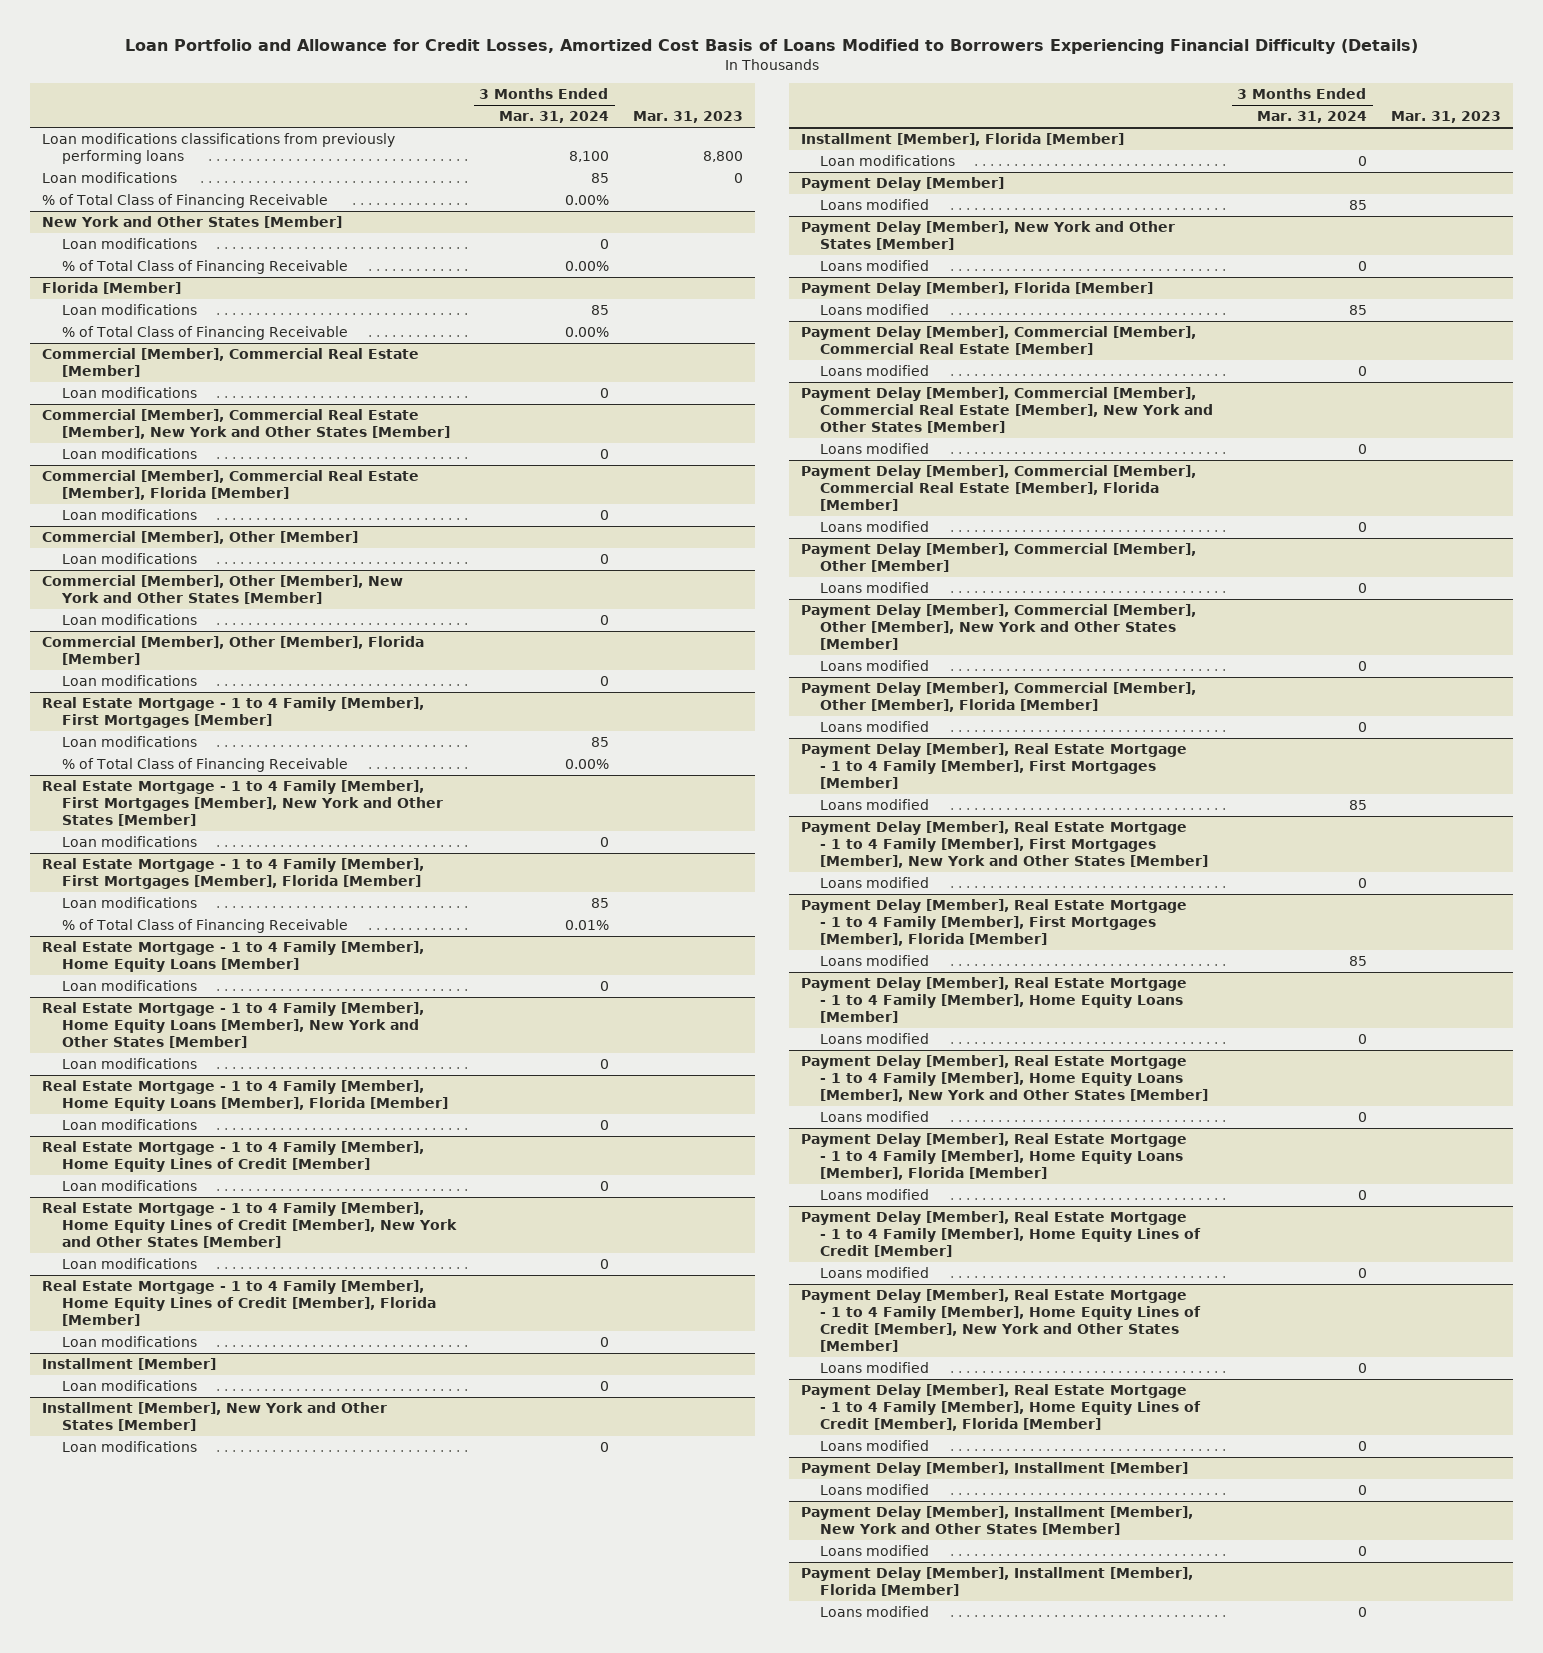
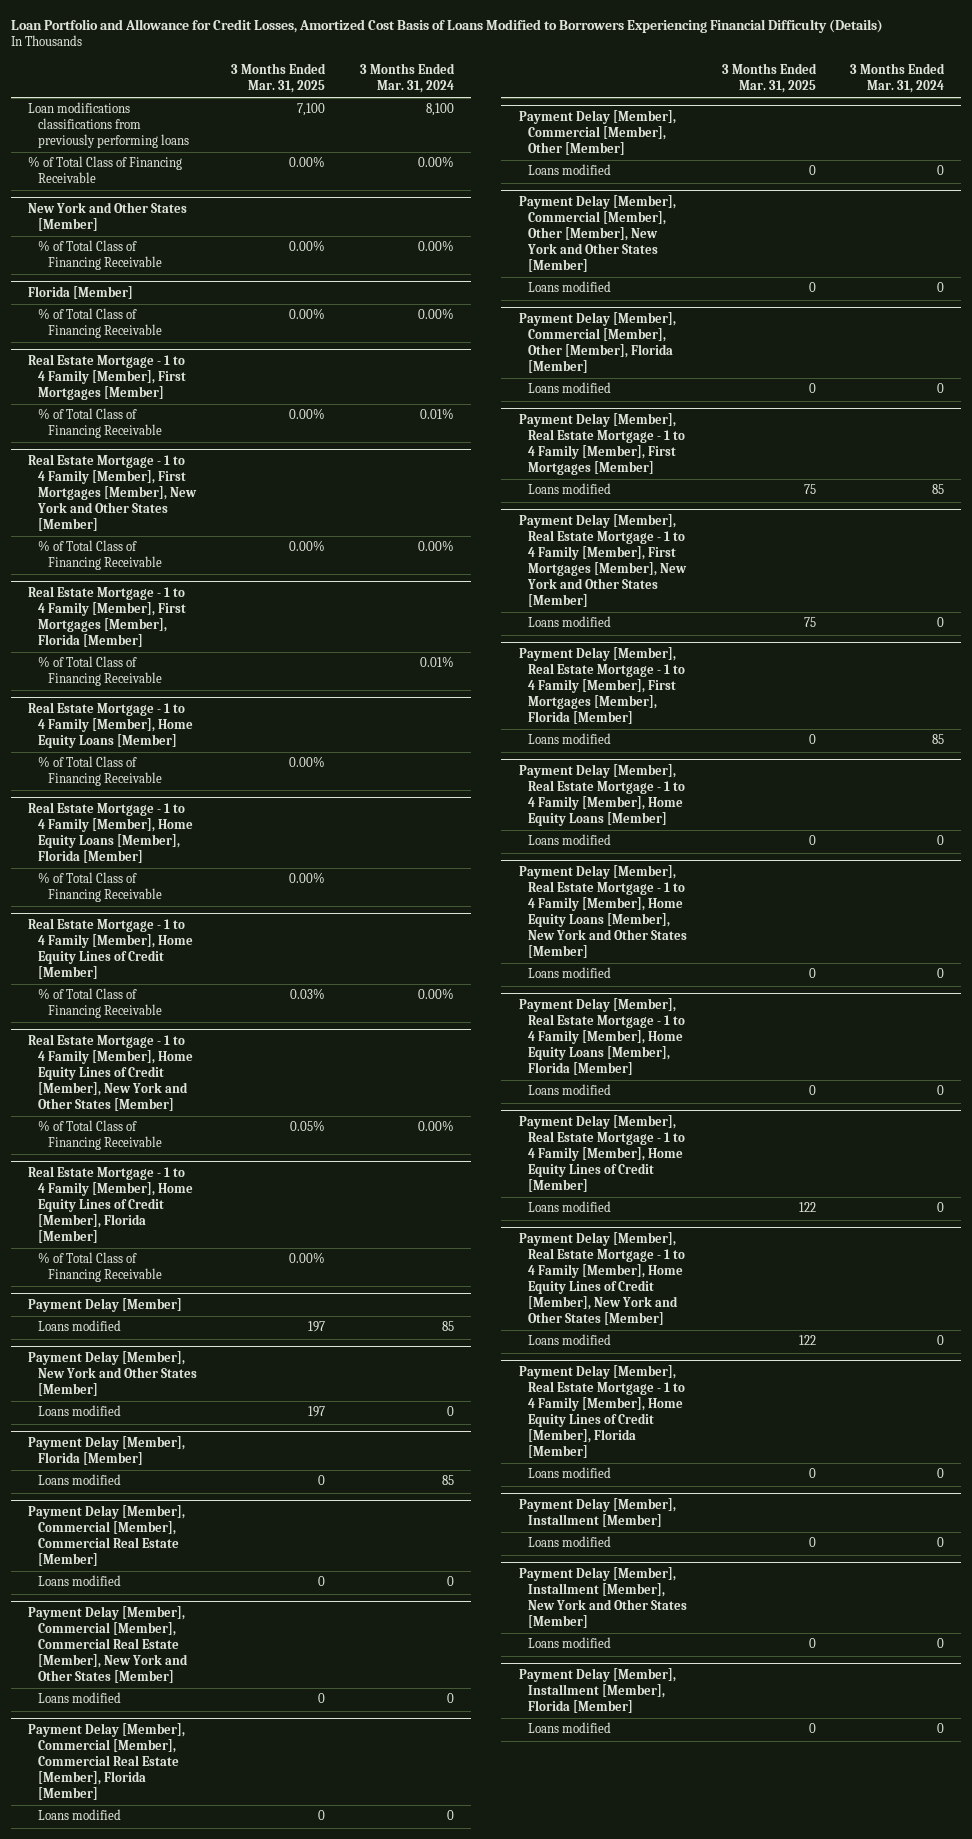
- | 3 Months Ended Mar. 31, 2024 | Mar. 31, 2023
+ | 3 Months Ended Mar. 31, 2025 | 3 Months Ended Mar. 31, 2024
- Loan modifications | 85 | 0
@ New York and Other States [Member]
- Loan modifications | 0 |
@ Florida [Member]
- Loan modifications | 85 |
- Commercial [Member], Commercial Real Estate [Member]
- Loan modifications | 0 |
- Commercial [Member], Commercial Real Estate [Member], New York and Other States [Member]
- Loan modifications | 0 |
- Commercial [Member], Commercial Real Estate [Member], Florida [Member]
- Loan modifications | 0 |
- Commercial [Member], Other [Member]
- Loan modifications | 0 |
- Commercial [Member], Other [Member], New York and Other States [Member]
- Loan modifications | 0 |
- Commercial [Member], Other [Member], Florida [Member]
- Loan modifications | 0 |
@ Real Estate Mortgage - 1 to 4 Family [Member], First Mortgages [Member]
- Loan modifications | 85 |
- % of Total Class of Financing Receivable | 0.00% |
+ % of Total Class of Financing Receivable | 0.00% | 0.01%
@ Real Estate Mortgage - 1 to 4 Family [Member], First Mortgages [Member], New York and Other States [Member]
- Loan modifications | 0 |
+ % of Total Class of Financing Receivable | 0.00% | 0.00%
@ Real Estate Mortgage - 1 to 4 Family [Member], First Mortgages [Member], Florida [Member]
- Loan modifications | 85 |
@ Real Estate Mortgage - 1 to 4 Family [Member], Home Equity Loans [Member]
- Loan modifications | 0 |
- Real Estate Mortgage - 1 to 4 Family [Member], Home Equity Loans [Member], New York and Other States [Member]
- Loan modifications | 0 |
@ Real Estate Mortgage - 1 to 4 Family [Member], Home Equity Loans [Member]
+ % of Total Class of Financing Receivable | 0.00% |
@ Real Estate Mortgage - 1 to 4 Family [Member], Home Equity Loans [Member], Florida [Member]
- Loan modifications | 0 |
+ % of Total Class of Financing Receivable | 0.00% |
@ Real Estate Mortgage - 1 to 4 Family [Member], Home Equity Lines of Credit [Member]
- Loan modifications | 0 |
+ % of Total Class of Financing Receivable | 0.03% | 0.00%
@ Real Estate Mortgage - 1 to 4 Family [Member], Home Equity Lines of Credit [Member], New York and Other States [Member]
- Loan modifications | 0 |
+ % of Total Class of Financing Receivable | 0.05% | 0.00%
@ Real Estate Mortgage - 1 to 4 Family [Member], Home Equity Lines of Credit [Member], Florida [Member]
- Loan modifications | 0 |
- Installment [Member]
- Loan modifications | 0 |
- Installment [Member], New York and Other States [Member]
- Loan modifications | 0 |
- Installment [Member], Florida [Member]
- Loan modifications | 0 |
@ Real Estate Mortgage - 1 to 4 Family [Member], Home Equity Lines of Credit [Member], Florida [Member]
+ % of Total Class of Financing Receivable | 0.00% |

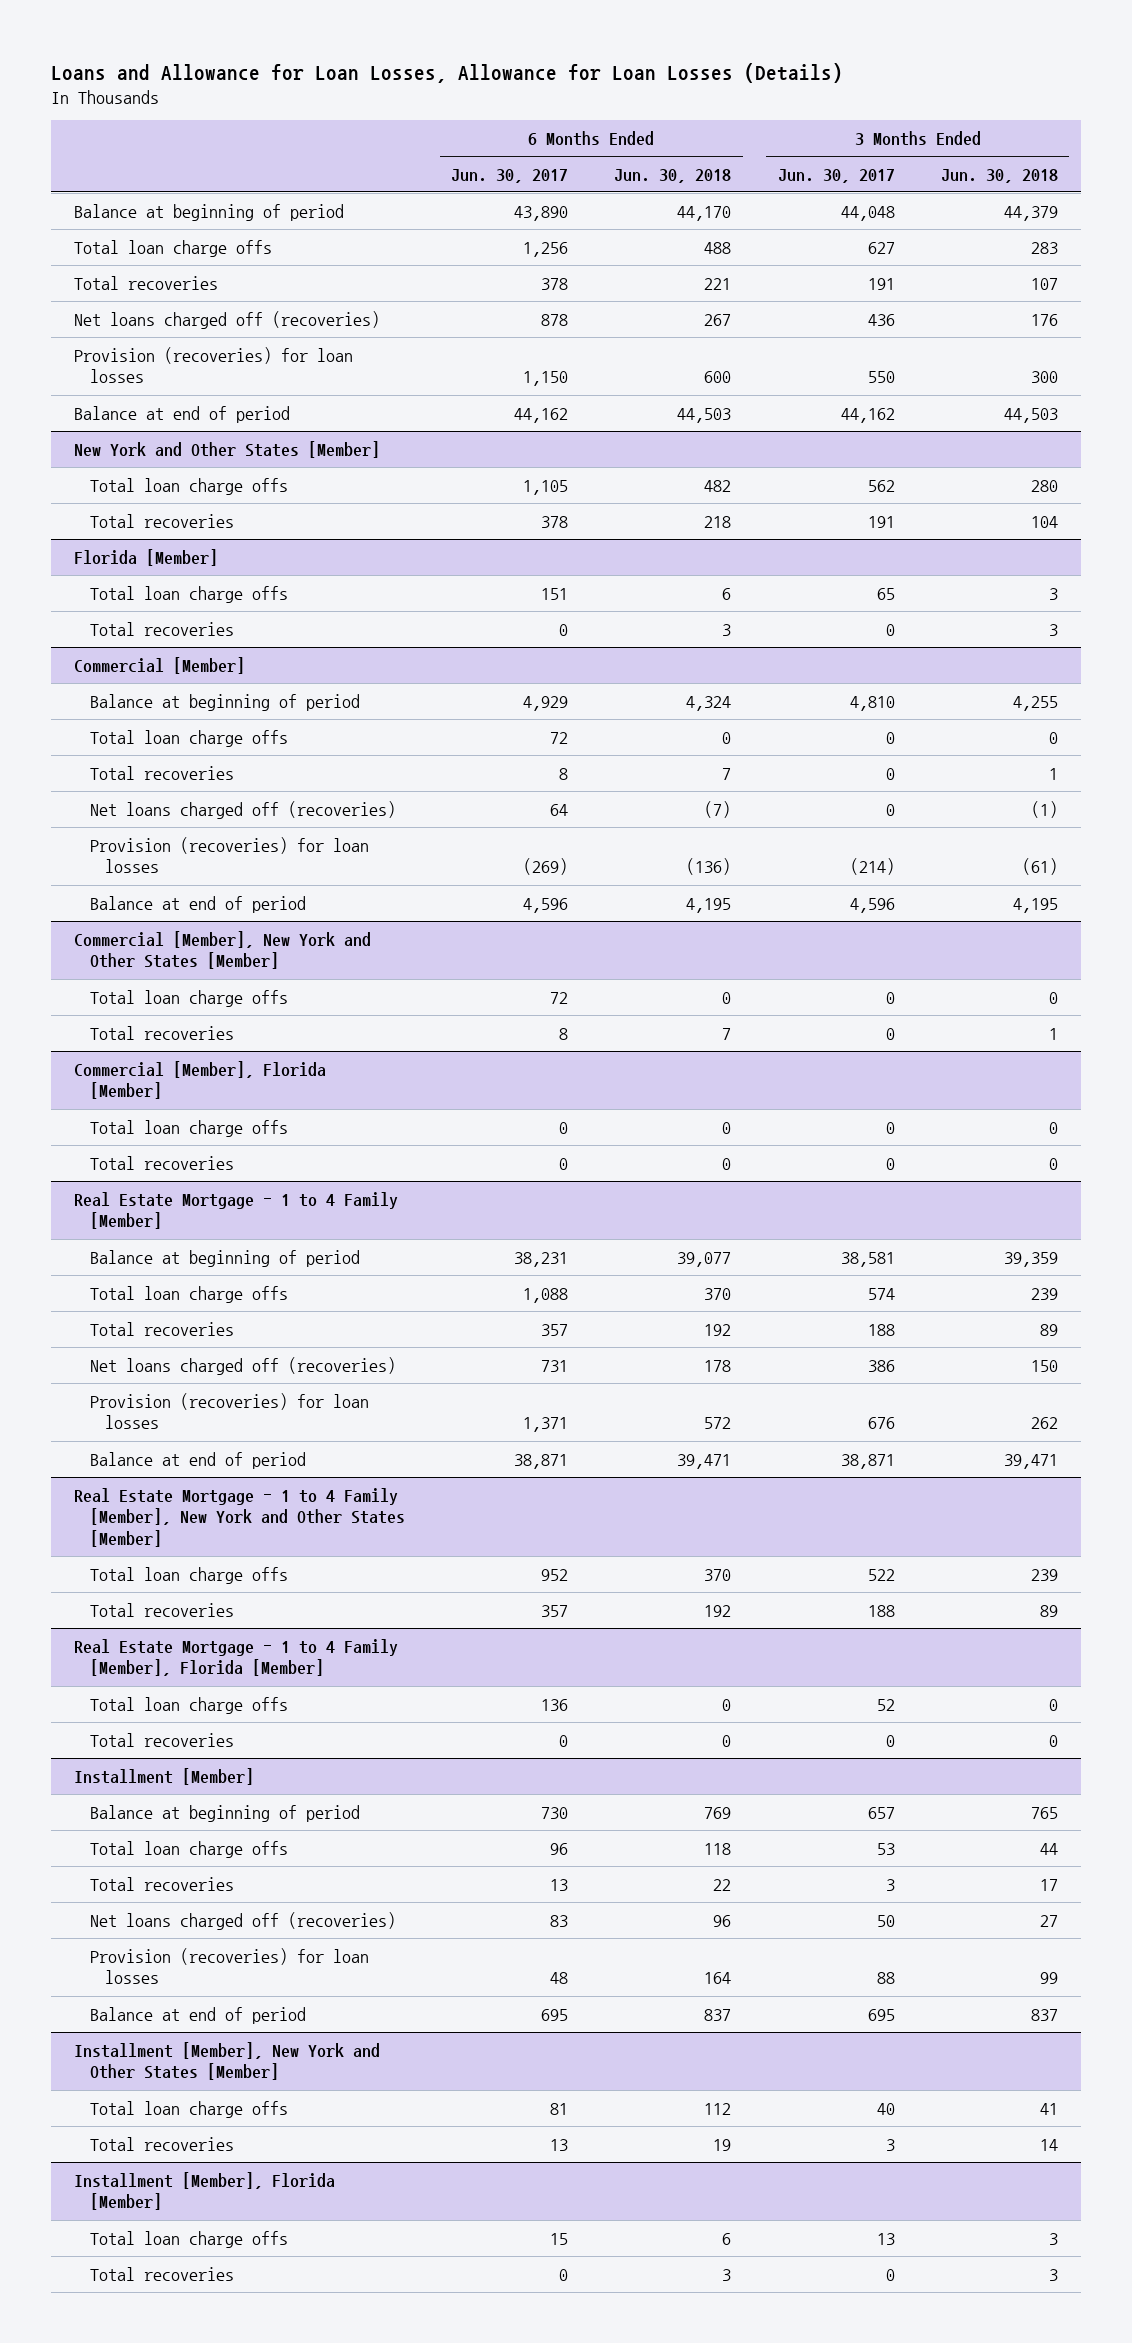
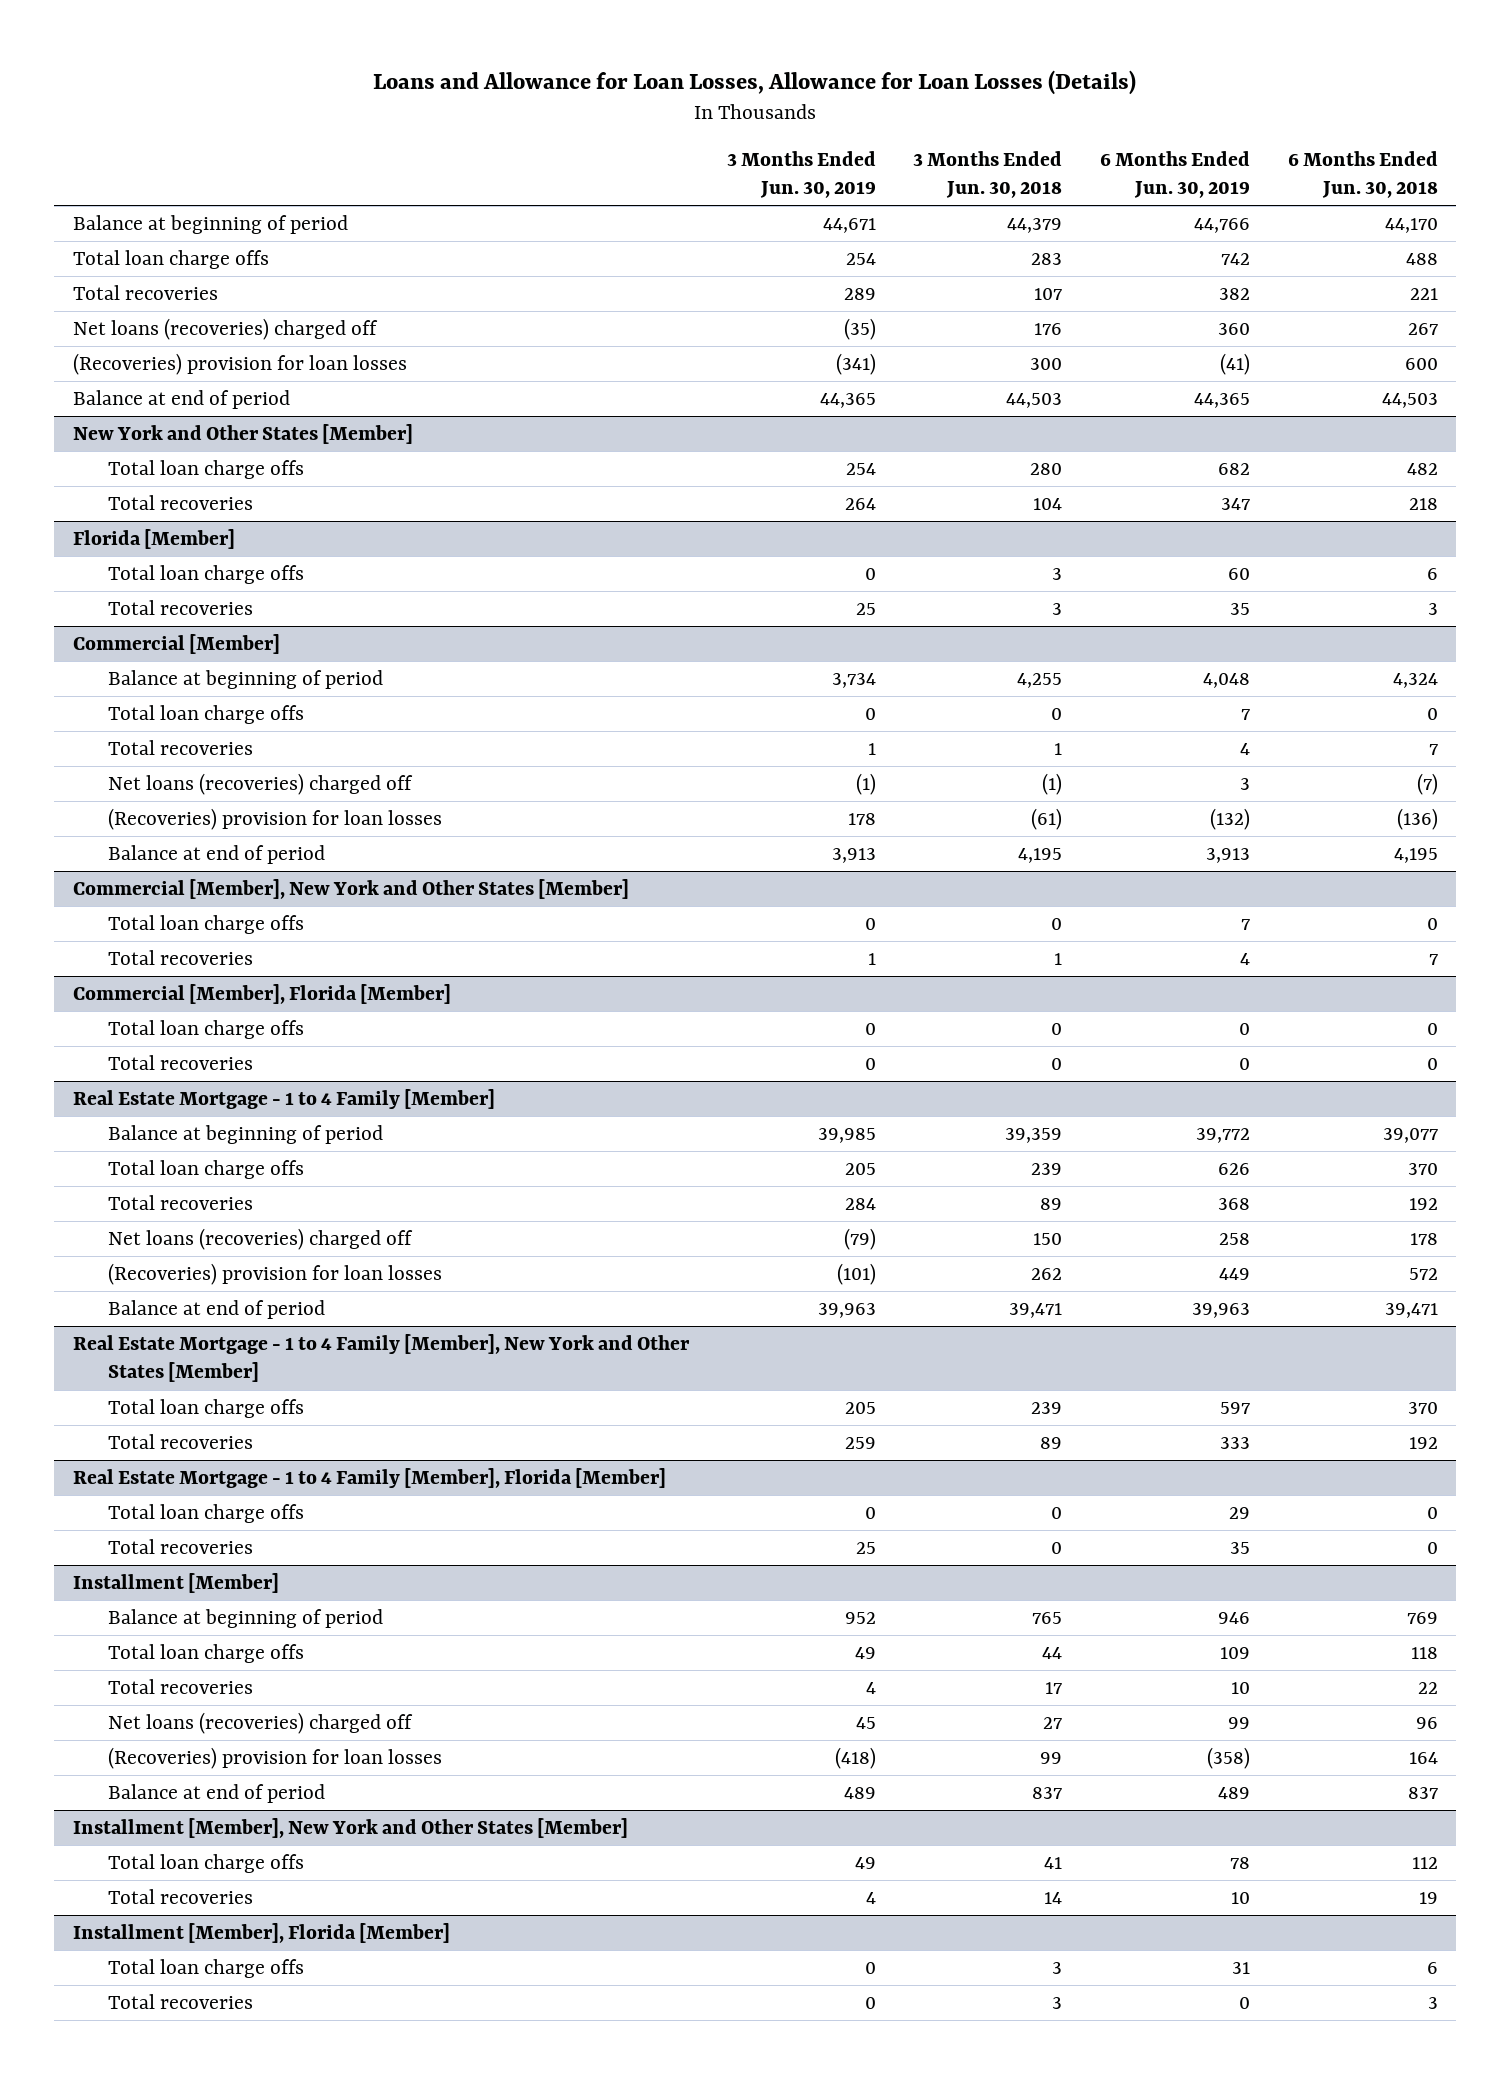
- | 6 Months Ended Jun. 30, 2017 | 6 Months Ended Jun. 30, 2018 | 3 Months Ended Jun. 30, 2017 | 3 Months Ended Jun. 30, 2018
+ | 3 Months Ended Jun. 30, 2019 | 3 Months Ended Jun. 30, 2018 | 6 Months Ended Jun. 30, 2019 | 6 Months Ended Jun. 30, 2018
- Net loans charged off (recoveries) | 878 | 267 | 436 | 176
- Provision (recoveries) for loan losses | 1,150 | 600 | 550 | 300
+ Net loans (recoveries) charged off | (35) | 176 | 360 | 267
+ (Recoveries) provision for loan losses | (341) | 300 | (41) | 600
@ Commercial [Member]
- Net loans charged off (recoveries) | 64 | (7) | 0 | (1)
- Provision (recoveries) for loan losses | (269) | (136) | (214) | (61)
+ Net loans (recoveries) charged off | (1) | (1) | 3 | (7)
+ (Recoveries) provision for loan losses | 178 | (61) | (132) | (136)
@ Real Estate Mortgage - 1 to 4 Family [Member]
- Net loans charged off (recoveries) | 731 | 178 | 386 | 150
- Provision (recoveries) for loan losses | 1,371 | 572 | 676 | 262
+ Net loans (recoveries) charged off | (79) | 150 | 258 | 178
+ (Recoveries) provision for loan losses | (101) | 262 | 449 | 572
@ Installment [Member]
- Net loans charged off (recoveries) | 83 | 96 | 50 | 27
- Provision (recoveries) for loan losses | 48 | 164 | 88 | 99
+ Net loans (recoveries) charged off | 45 | 27 | 99 | 96
+ (Recoveries) provision for loan losses | (418) | 99 | (358) | 164

